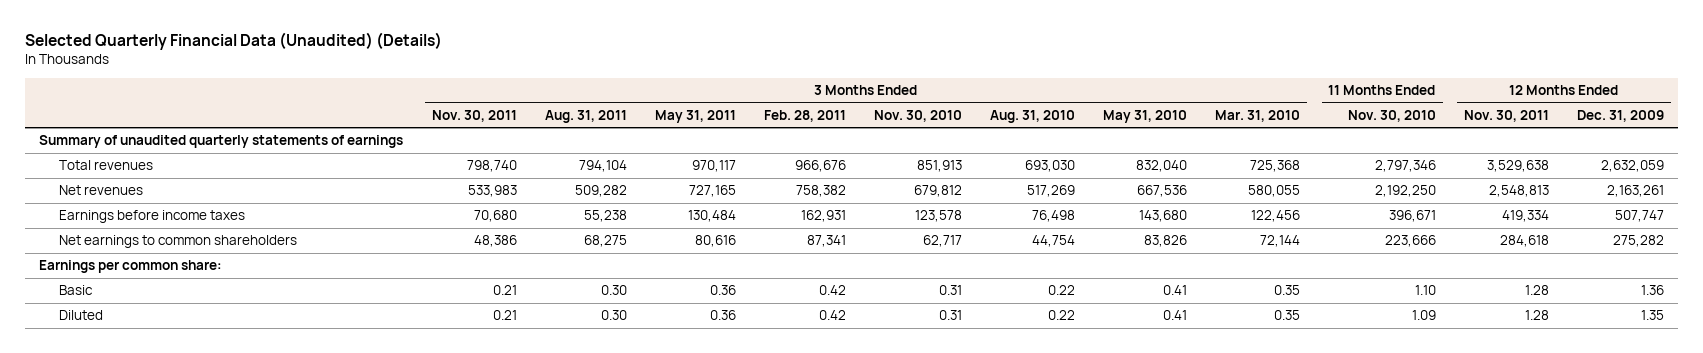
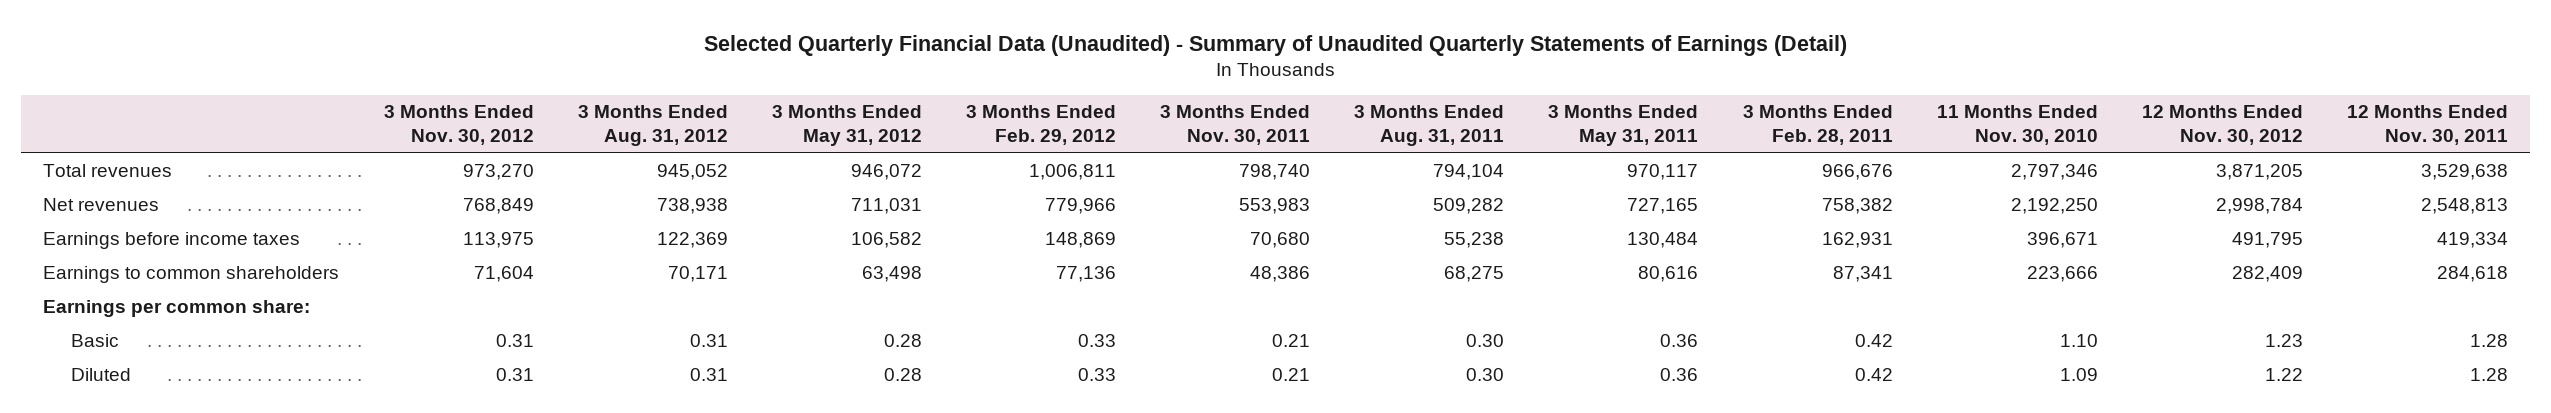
- Selected Quarterly Financial Data (Unaudited) (Details)
+ Selected Quarterly Financial Data (Unaudited) - Summary of Unaudited Quarterly Statements of Earnings (Detail)
- | 3 Months Ended Nov. 30, 2011 | 3 Months Ended Aug. 31, 2011 | 3 Months Ended May 31, 2011 | 3 Months Ended Feb. 28, 2011 | 3 Months Ended Nov. 30, 2010 | 3 Months Ended Aug. 31, 2010 | 3 Months Ended May 31, 2010 | 3 Months Ended Mar. 31, 2010 | 11 Months Ended Nov. 30, 2010 | 12 Months Ended Nov. 30, 2011 | 12 Months Ended Dec. 31, 2009
+ | 3 Months Ended Nov. 30, 2012 | 3 Months Ended Aug. 31, 2012 | 3 Months Ended May 31, 2012 | 3 Months Ended Feb. 29, 2012 | 3 Months Ended Nov. 30, 2011 | 3 Months Ended Aug. 31, 2011 | 3 Months Ended May 31, 2011 | 3 Months Ended Feb. 28, 2011 | 11 Months Ended Nov. 30, 2010 | 12 Months Ended Nov. 30, 2012 | 12 Months Ended Nov. 30, 2011
- Summary of unaudited quarterly statements of earnings
- Net revenues | 533,983 | 509,282 | 727,165 | 758,382 | 679,812 | 517,269 | 667,536 | 580,055 | 2,192,250 | 2,548,813 | 2,163,261
+ Net revenues | 768,849 | 738,938 | 711,031 | 779,966 | 553,983 | 509,282 | 727,165 | 758,382 | 2,192,250 | 2,998,784 | 2,548,813
- Net earnings to common shareholders | 48,386 | 68,275 | 80,616 | 87,341 | 62,717 | 44,754 | 83,826 | 72,144 | 223,666 | 284,618 | 275,282
+ Earnings to common shareholders | 71,604 | 70,171 | 63,498 | 77,136 | 48,386 | 68,275 | 80,616 | 87,341 | 223,666 | 282,409 | 284,618

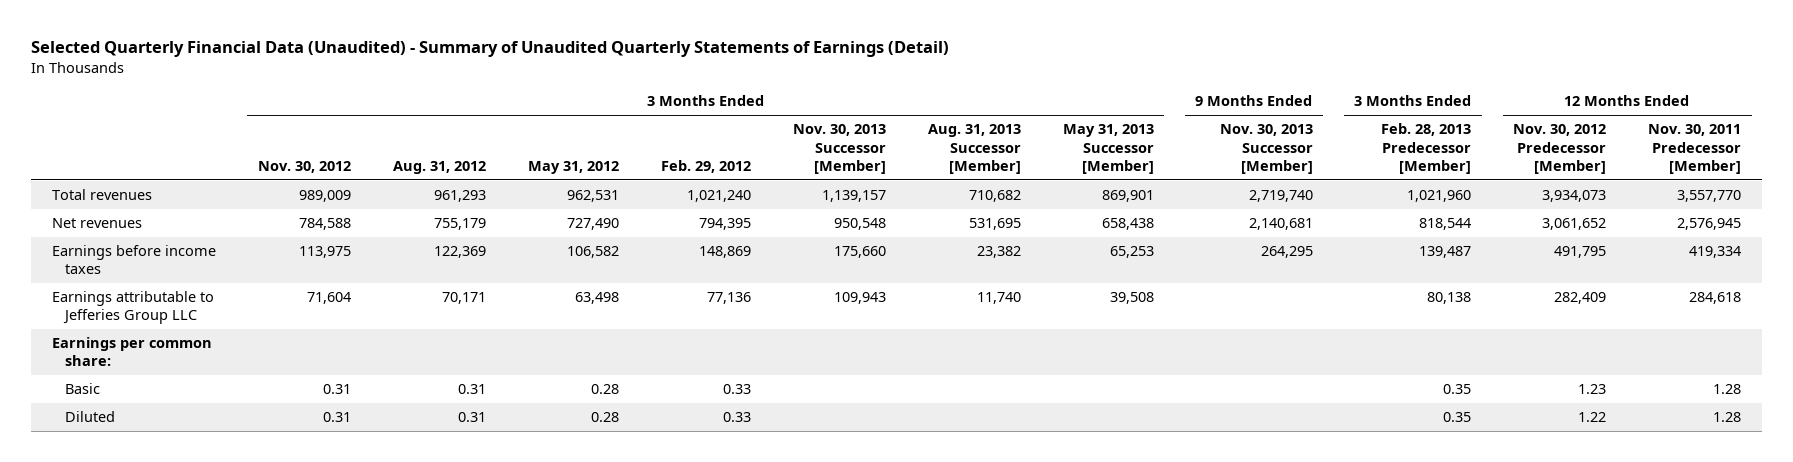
- | 3 Months Ended Nov. 30, 2012 | 3 Months Ended Aug. 31, 2012 | 3 Months Ended May 31, 2012 | 3 Months Ended Feb. 29, 2012 | 3 Months Ended Nov. 30, 2011 | 3 Months Ended Aug. 31, 2011 | 3 Months Ended May 31, 2011 | 3 Months Ended Feb. 28, 2011 | 11 Months Ended Nov. 30, 2010 | 12 Months Ended Nov. 30, 2012 | 12 Months Ended Nov. 30, 2011
+ | 3 Months Ended Nov. 30, 2012 | 3 Months Ended Aug. 31, 2012 | 3 Months Ended May 31, 2012 | 3 Months Ended Feb. 29, 2012 | 3 Months Ended Nov. 30, 2013 Successor [Member] | 3 Months Ended Aug. 31, 2013 Successor [Member] | 3 Months Ended May 31, 2013 Successor [Member] | 9 Months Ended Nov. 30, 2013 Successor [Member] | 3 Months Ended Feb. 28, 2013 Predecessor [Member] | 12 Months Ended Nov. 30, 2012 Predecessor [Member] | 12 Months Ended Nov. 30, 2011 Predecessor [Member]
- Total revenues | 973,270 | 945,052 | 946,072 | 1,006,811 | 798,740 | 794,104 | 970,117 | 966,676 | 2,797,346 | 3,871,205 | 3,529,638
- Net revenues | 768,849 | 738,938 | 711,031 | 779,966 | 553,983 | 509,282 | 727,165 | 758,382 | 2,192,250 | 2,998,784 | 2,548,813
+ Total revenues | 989,009 | 961,293 | 962,531 | 1,021,240 | 1,139,157 | 710,682 | 869,901 | 2,719,740 | 1,021,960 | 3,934,073 | 3,557,770
+ Net revenues | 784,588 | 755,179 | 727,490 | 794,395 | 950,548 | 531,695 | 658,438 | 2,140,681 | 818,544 | 3,061,652 | 2,576,945
- Earnings to common shareholders | 71,604 | 70,171 | 63,498 | 77,136 | 48,386 | 68,275 | 80,616 | 87,341 | 223,666 | 282,409 | 284,618
+ Earnings attributable to Jefferies Group LLC | 71,604 | 70,171 | 63,498 | 77,136 | 109,943 | 11,740 | 39,508 | | 80,138 | 282,409 | 284,618

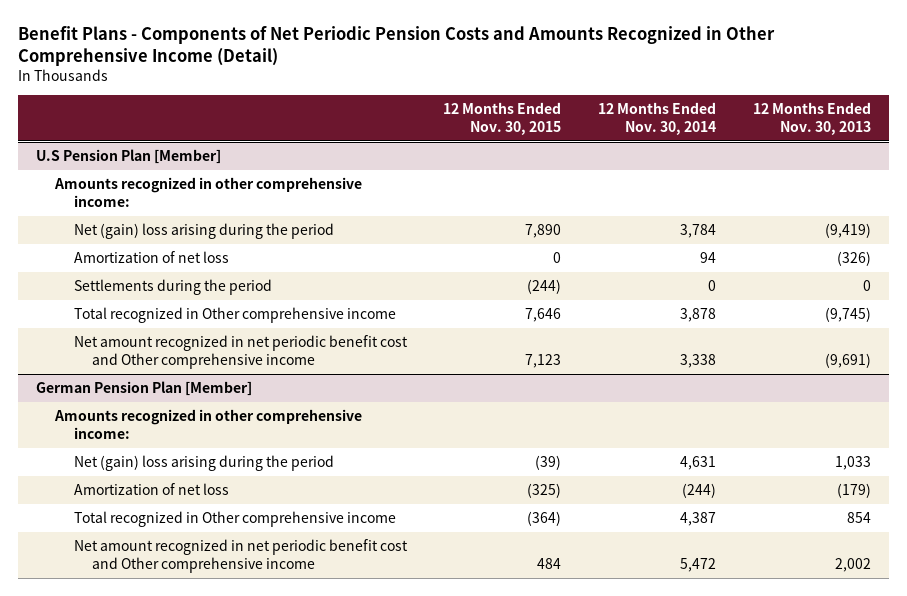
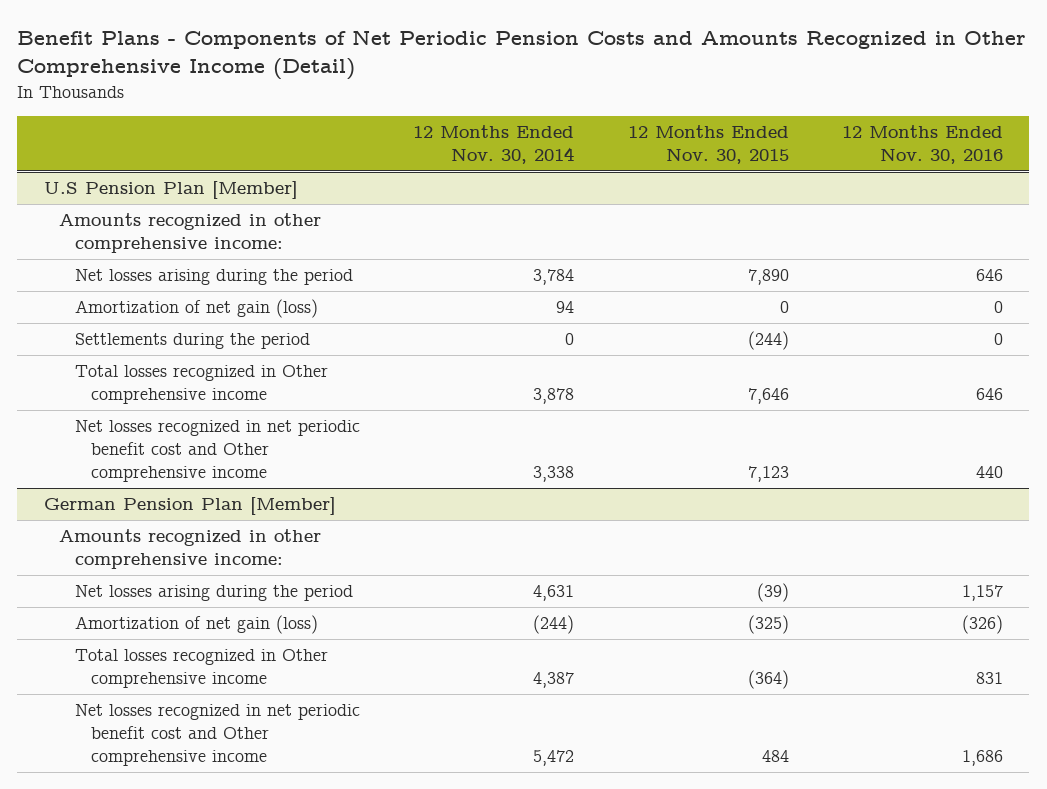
- | 12 Months Ended Nov. 30, 2015 | 12 Months Ended Nov. 30, 2014 | 12 Months Ended Nov. 30, 2013
+ | 12 Months Ended Nov. 30, 2014 | 12 Months Ended Nov. 30, 2015 | 12 Months Ended Nov. 30, 2016
@ U.S Pension Plan [Member]
- Net (gain) loss arising during the period | 7,890 | 3,784 | (9,419)
- Amortization of net loss | 0 | 94 | (326)
+ Net losses arising during the period | 3,784 | 7,890 | 646
+ Amortization of net gain (loss) | 94 | 0 | 0
- Total recognized in Other comprehensive income | 7,646 | 3,878 | (9,745)
- Net amount recognized in net periodic benefit cost and Other comprehensive income | 7,123 | 3,338 | (9,691)
+ Total losses recognized in Other comprehensive income | 3,878 | 7,646 | 646
+ Net losses recognized in net periodic benefit cost and Other comprehensive income | 3,338 | 7,123 | 440
@ German Pension Plan [Member]
- Net (gain) loss arising during the period | (39) | 4,631 | 1,033
- Amortization of net loss | (325) | (244) | (179)
- Total recognized in Other comprehensive income | (364) | 4,387 | 854
- Net amount recognized in net periodic benefit cost and Other comprehensive income | 484 | 5,472 | 2,002
+ Net losses arising during the period | 4,631 | (39) | 1,157
+ Amortization of net gain (loss) | (244) | (325) | (326)
+ Total losses recognized in Other comprehensive income | 4,387 | (364) | 831
+ Net losses recognized in net periodic benefit cost and Other comprehensive income | 5,472 | 484 | 1,686

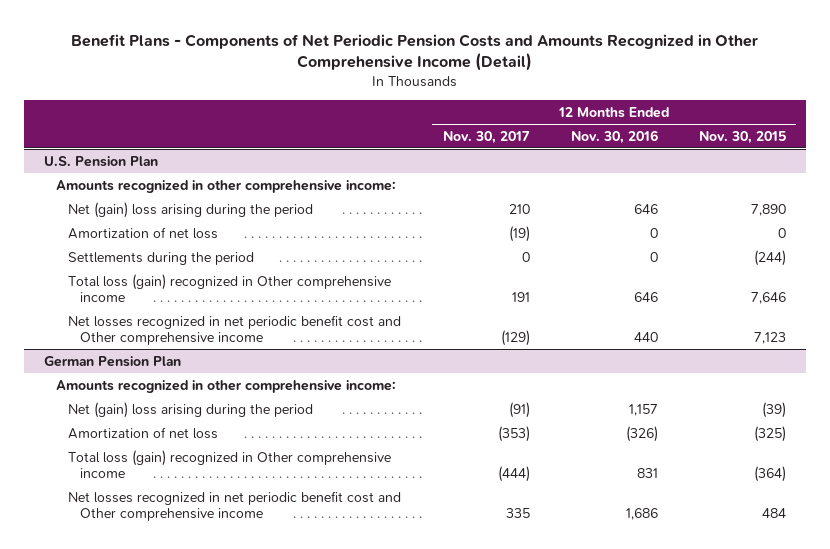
- | 12 Months Ended Nov. 30, 2014 | 12 Months Ended Nov. 30, 2015 | 12 Months Ended Nov. 30, 2016
+ | 12 Months Ended Nov. 30, 2017 | 12 Months Ended Nov. 30, 2016 | 12 Months Ended Nov. 30, 2015
- U.S Pension Plan [Member]
+ U.S. Pension Plan
- Net losses arising during the period | 3,784 | 7,890 | 646
- Amortization of net gain (loss) | 94 | 0 | 0
+ Net (gain) loss arising during the period | 210 | 646 | 7,890
+ Amortization of net loss | (19) | 0 | 0
- Total losses recognized in Other comprehensive income | 3,878 | 7,646 | 646
+ Total loss (gain) recognized in Other comprehensive income | 191 | 646 | 7,646
- German Pension Plan [Member]
+ German Pension Plan
- Net losses arising during the period | 4,631 | (39) | 1,157
- Amortization of net gain (loss) | (244) | (325) | (326)
- Total losses recognized in Other comprehensive income | 4,387 | (364) | 831
+ Net (gain) loss arising during the period | (91) | 1,157 | (39)
+ Amortization of net loss | (353) | (326) | (325)
+ Total loss (gain) recognized in Other comprehensive income | (444) | 831 | (364)

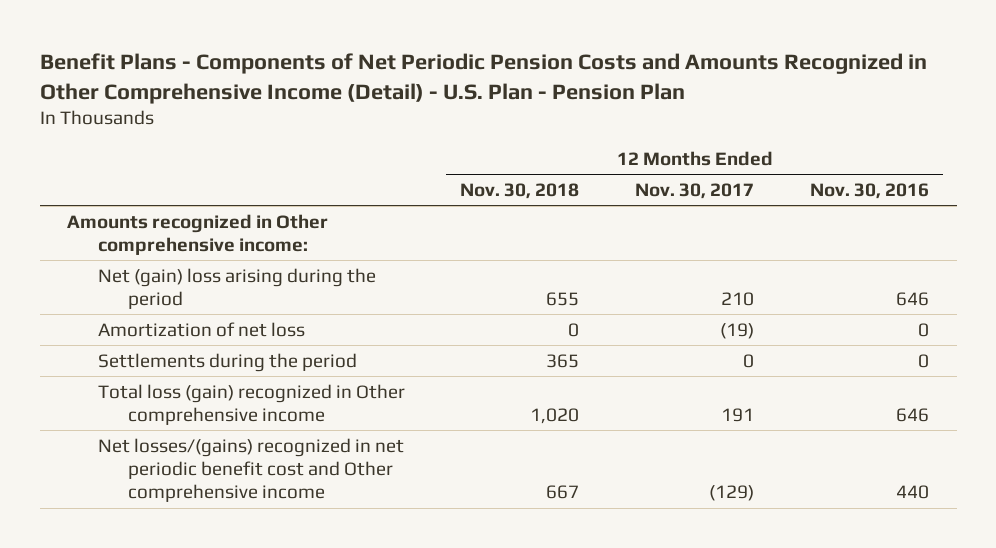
- Benefit Plans - Components of Net Periodic Pension Costs and Amounts Recognized in Other Comprehensive Income (Detail)
+ Benefit Plans - Components of Net Periodic Pension Costs and Amounts Recognized in Other Comprehensive Income (Detail) - U.S. Plan - Pension Plan
- | 12 Months Ended Nov. 30, 2017 | 12 Months Ended Nov. 30, 2016 | 12 Months Ended Nov. 30, 2015
+ | 12 Months Ended Nov. 30, 2018 | 12 Months Ended Nov. 30, 2017 | 12 Months Ended Nov. 30, 2016
- U.S. Pension Plan
- Amounts recognized in other comprehensive income:
+ Amounts recognized in Other comprehensive income:
- Net losses recognized in net periodic benefit cost and Other comprehensive income | (129) | 440 | 7,123
- German Pension Plan
- Amounts recognized in other comprehensive income:
- Net (gain) loss arising during the period | (91) | 1,157 | (39)
- Amortization of net loss | (353) | (326) | (325)
- Total loss (gain) recognized in Other comprehensive income | (444) | 831 | (364)
- Net losses recognized in net periodic benefit cost and Other comprehensive income | 335 | 1,686 | 484
+ Net losses/(gains) recognized in net periodic benefit cost and Other comprehensive income | 667 | (129) | 440

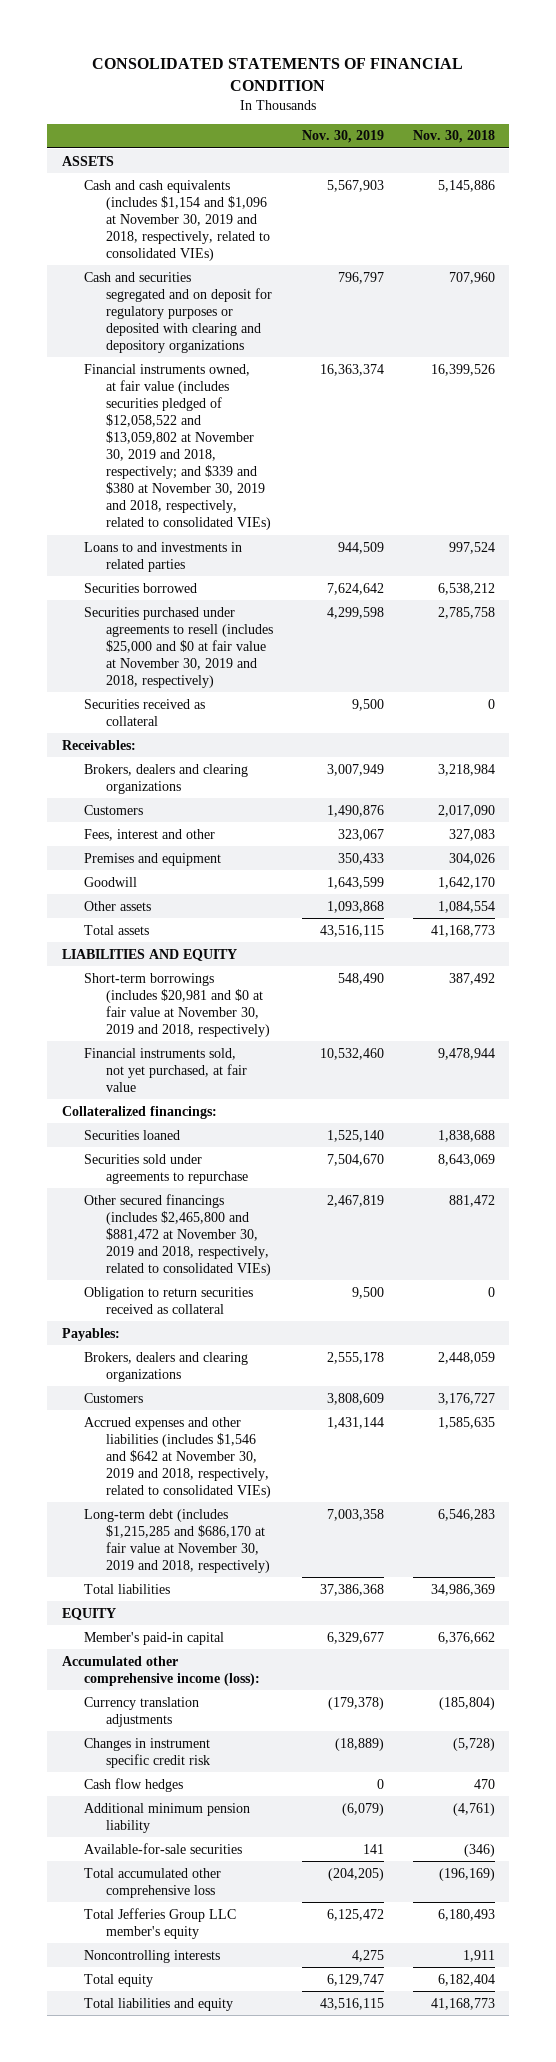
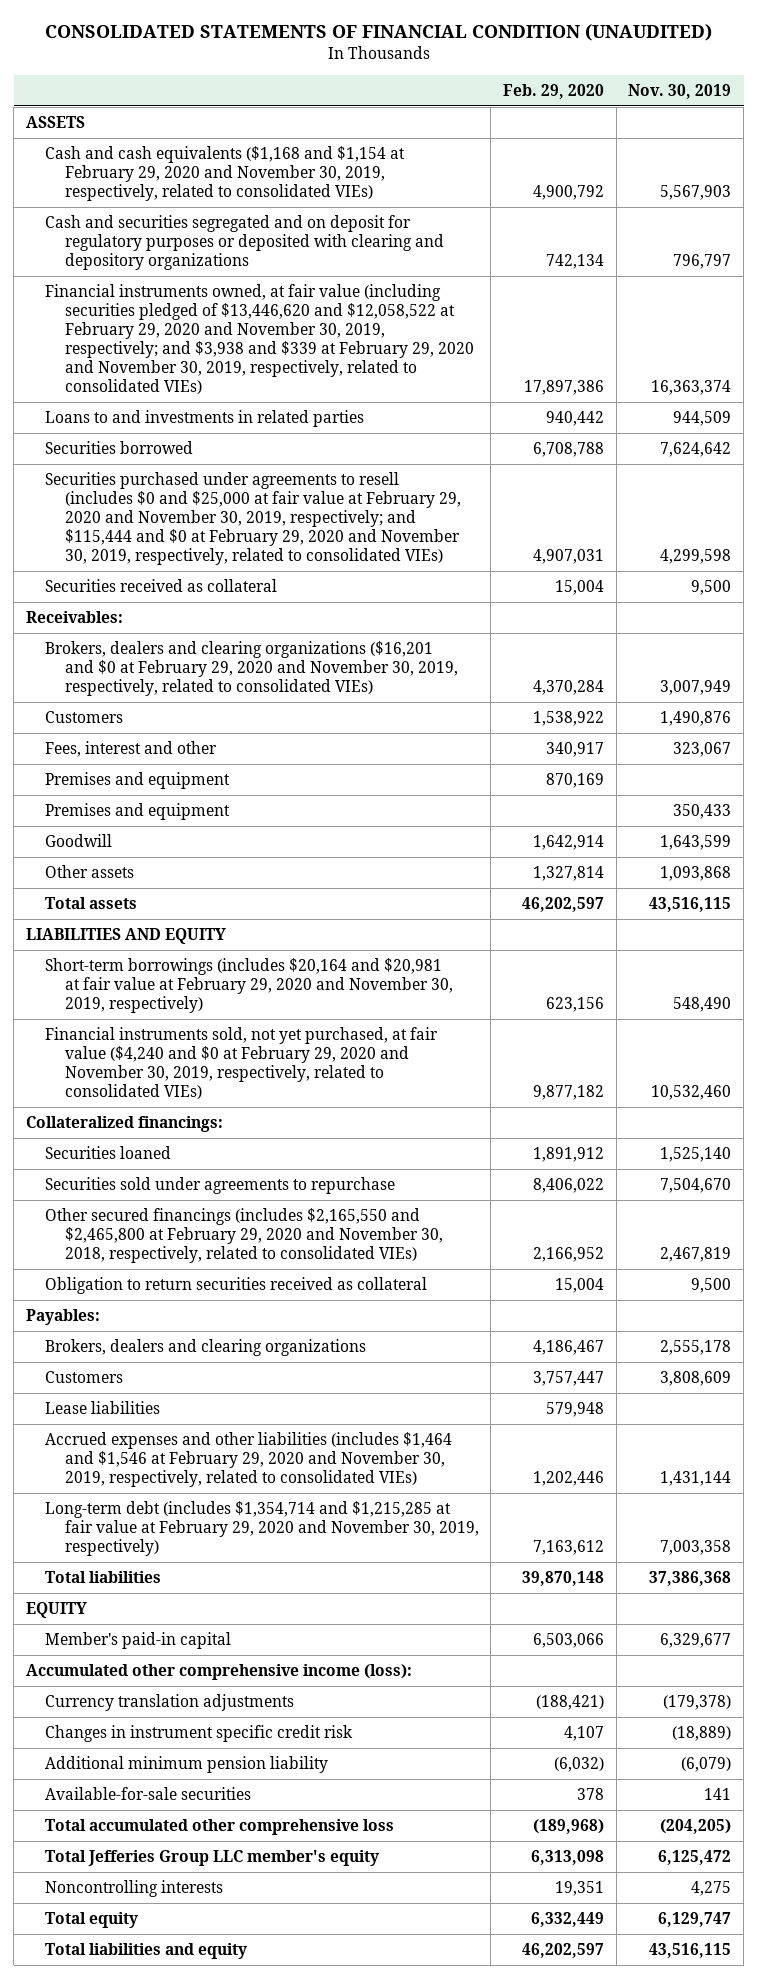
- CONSOLIDATED STATEMENTS OF FINANCIAL CONDITION
+ CONSOLIDATED STATEMENTS OF FINANCIAL CONDITION (UNAUDITED)
- | Nov. 30, 2019 | Nov. 30, 2018
+ | Feb. 29, 2020 | Nov. 30, 2019
- Cash and cash equivalents (includes $1,154 and $1,096 at November 30, 2019 and 2018, respectively, related to consolidated VIEs) | 5,567,903 | 5,145,886
+ Cash and cash equivalents ($1,168 and $1,154 at February 29, 2020 and November 30, 2019, respectively, related to consolidated VIEs) | 4,900,792 | 5,567,903
- Financial instruments owned, at fair value (includes securities pledged of $12,058,522 and $13,059,802 at November 30, 2019 and 2018, respectively; and $339 and $380 at November 30, 2019 and 2018, respectively, related to consolidated VIEs) | 16,363,374 | 16,399,526
+ Financial instruments owned, at fair value (including securities pledged of $13,446,620 and $12,058,522 at February 29, 2020 and November 30, 2019, respectively; and $3,938 and $339 at February 29, 2020 and November 30, 2019, respectively, related to consolidated VIEs) | 17,897,386 | 16,363,374
- Securities purchased under agreements to resell (includes $25,000 and $0 at fair value at November 30, 2019 and 2018, respectively) | 4,299,598 | 2,785,758
+ Securities purchased under agreements to resell (includes $0 and $25,000 at fair value at February 29, 2020 and November 30, 2019, respectively; and $115,444 and $0 at February 29, 2020 and November 30, 2019, respectively, related to consolidated VIEs) | 4,907,031 | 4,299,598
- Brokers, dealers and clearing organizations | 3,007,949 | 3,218,984
+ Brokers, dealers and clearing organizations ($16,201 and $0 at February 29, 2020 and November 30, 2019, respectively, related to consolidated VIEs) | 4,370,284 | 3,007,949
+ Premises and equipment | 870,169 |
- Short-term borrowings (includes $20,981 and $0 at fair value at November 30, 2019 and 2018, respectively) | 548,490 | 387,492
- Financial instruments sold, not yet purchased, at fair value | 10,532,460 | 9,478,944
+ Short-term borrowings (includes $20,164 and $20,981 at fair value at February 29, 2020 and November 30, 2019, respectively) | 623,156 | 548,490
+ Financial instruments sold, not yet purchased, at fair value ($4,240 and $0 at February 29, 2020 and November 30, 2019, respectively, related to consolidated VIEs) | 9,877,182 | 10,532,460
- Other secured financings (includes $2,465,800 and $881,472 at November 30, 2019 and 2018, respectively, related to consolidated VIEs) | 2,467,819 | 881,472
+ Other secured financings (includes $2,165,550 and $2,465,800 at February 29, 2020 and November 30, 2018, respectively, related to consolidated VIEs) | 2,166,952 | 2,467,819
- Accrued expenses and other liabilities (includes $1,546 and $642 at November 30, 2019 and 2018, respectively, related to consolidated VIEs) | 1,431,144 | 1,585,635
- Long-term debt (includes $1,215,285 and $686,170 at fair value at November 30, 2019 and 2018, respectively) | 7,003,358 | 6,546,283
+ Lease liabilities | 579,948 |
+ Accrued expenses and other liabilities (includes $1,464 and $1,546 at February 29, 2020 and November 30, 2019, respectively, related to consolidated VIEs) | 1,202,446 | 1,431,144
+ Long-term debt (includes $1,354,714 and $1,215,285 at fair value at February 29, 2020 and November 30, 2019, respectively) | 7,163,612 | 7,003,358
- Cash flow hedges | 0 | 470

